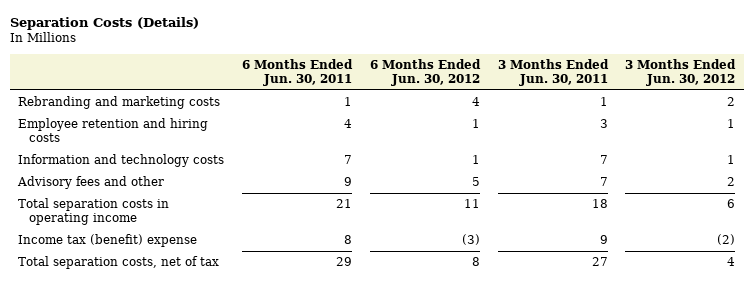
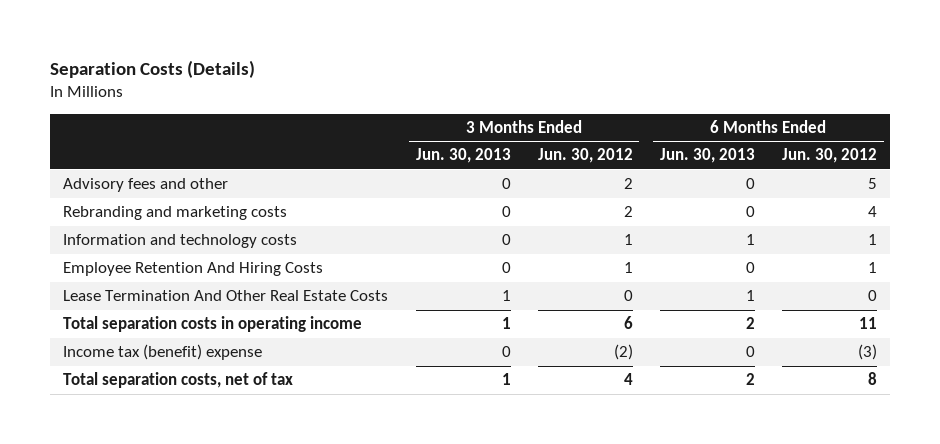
- | 6 Months Ended Jun. 30, 2011 | 6 Months Ended Jun. 30, 2012 | 3 Months Ended Jun. 30, 2011 | 3 Months Ended Jun. 30, 2012
+ | 3 Months Ended Jun. 30, 2013 | 3 Months Ended Jun. 30, 2012 | 6 Months Ended Jun. 30, 2013 | 6 Months Ended Jun. 30, 2012
moved up: Advisory fees and other | 0 | 2 | 0 | 5
- Employee retention and hiring costs | 4 | 1 | 3 | 1
+ Employee Retention And Hiring Costs | 0 | 1 | 0 | 1
+ Lease Termination And Other Real Estate Costs | 1 | 0 | 1 | 0

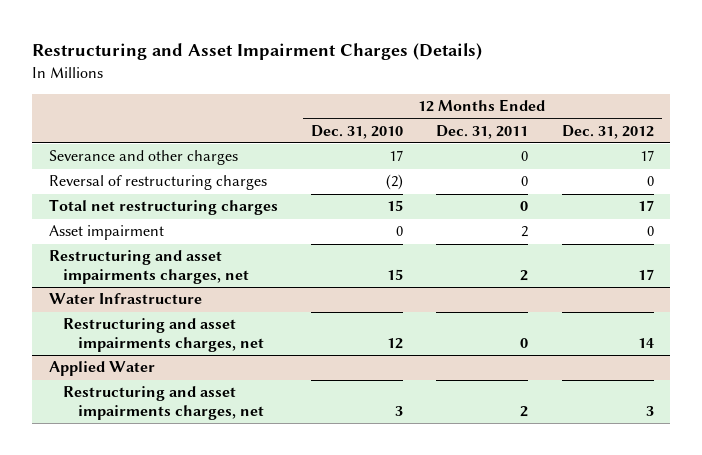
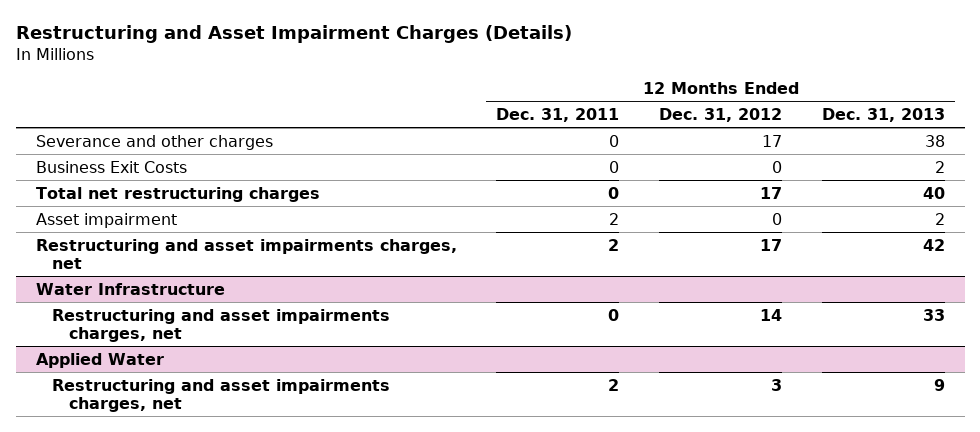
- | 12 Months Ended Dec. 31, 2010 | 12 Months Ended Dec. 31, 2011 | 12 Months Ended Dec. 31, 2012
+ | 12 Months Ended Dec. 31, 2011 | 12 Months Ended Dec. 31, 2012 | 12 Months Ended Dec. 31, 2013
- Reversal of restructuring charges | (2) | 0 | 0
+ Business Exit Costs | 0 | 0 | 2

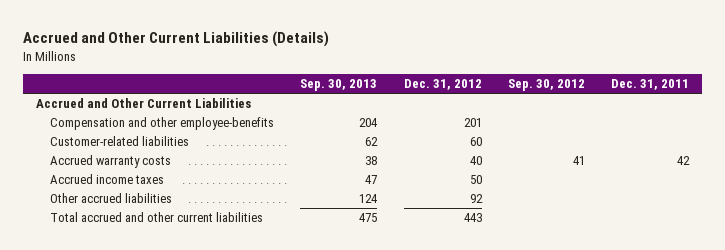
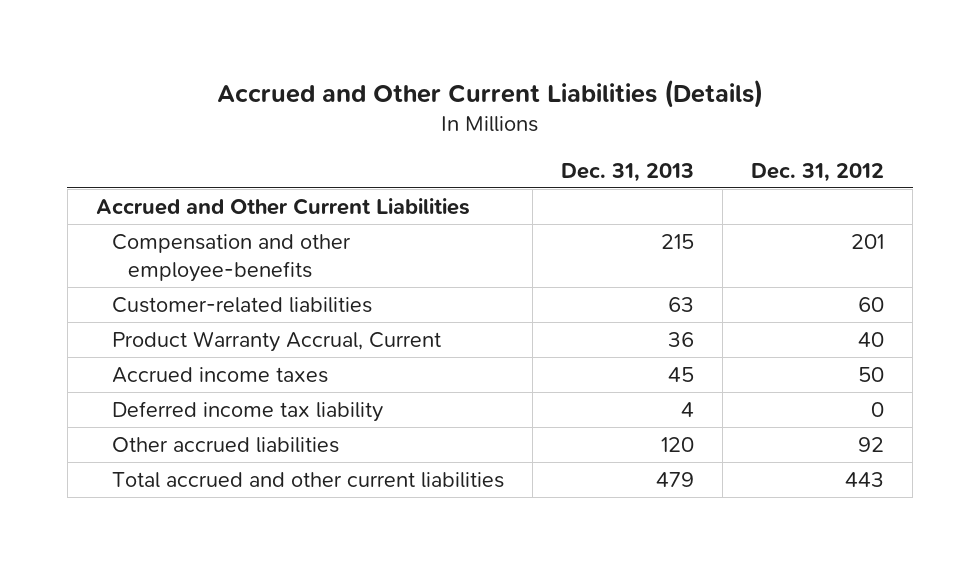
- | Sep. 30, 2013 | Dec. 31, 2012 | Sep. 30, 2012 | Dec. 31, 2011
+ | Dec. 31, 2013 | Dec. 31, 2012
- Accrued warranty costs | 38 | 40 | 41 | 42
+ Product Warranty Accrual, Current | 36 | 40
+ Deferred income tax liability | 4 | 0

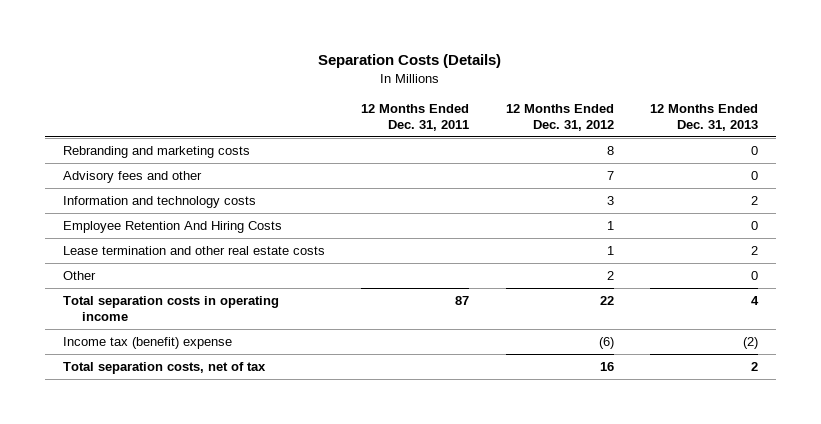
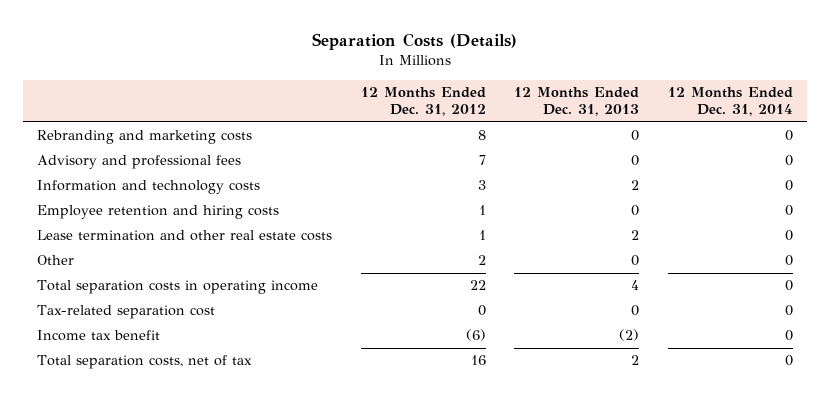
- | 12 Months Ended Dec. 31, 2011 | 12 Months Ended Dec. 31, 2012 | 12 Months Ended Dec. 31, 2013
+ | 12 Months Ended Dec. 31, 2012 | 12 Months Ended Dec. 31, 2013 | 12 Months Ended Dec. 31, 2014
- Advisory fees and other | | 7 | 0
+ Advisory and professional fees | 7 | 0 | 0
- Employee Retention And Hiring Costs | | 1 | 0
+ Employee retention and hiring costs | 1 | 0 | 0
- Income tax (benefit) expense | | (6) | (2)
+ Tax-related separation cost | 0 | 0 | 0
+ Income tax benefit | (6) | (2) | 0

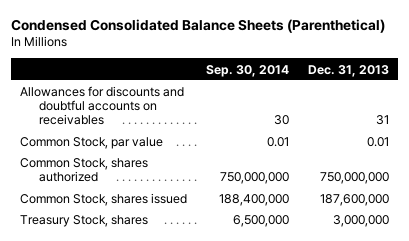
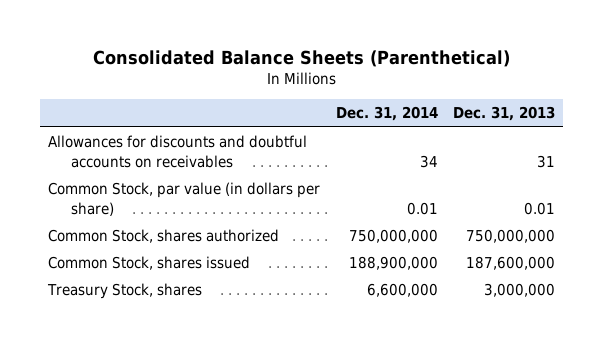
- Condensed Consolidated Balance Sheets (Parenthetical)
+ Consolidated Balance Sheets (Parenthetical)
- | Sep. 30, 2014 | Dec. 31, 2013
+ | Dec. 31, 2014 | Dec. 31, 2013
- Common Stock, par value | 0.01 | 0.01
+ Common Stock, par value (in dollars per share) | 0.01 | 0.01

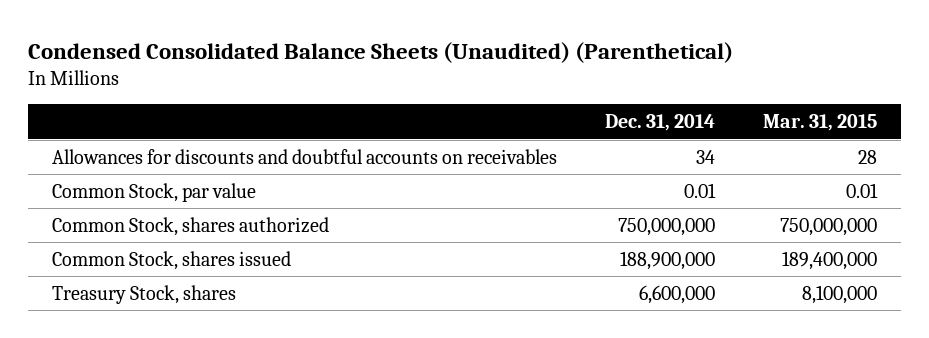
- Consolidated Balance Sheets (Parenthetical)
+ Condensed Consolidated Balance Sheets (Unaudited) (Parenthetical)
- | Dec. 31, 2014 | Dec. 31, 2013
+ | Dec. 31, 2014 | Mar. 31, 2015
- Common Stock, par value (in dollars per share) | 0.01 | 0.01
+ Common Stock, par value | 0.01 | 0.01

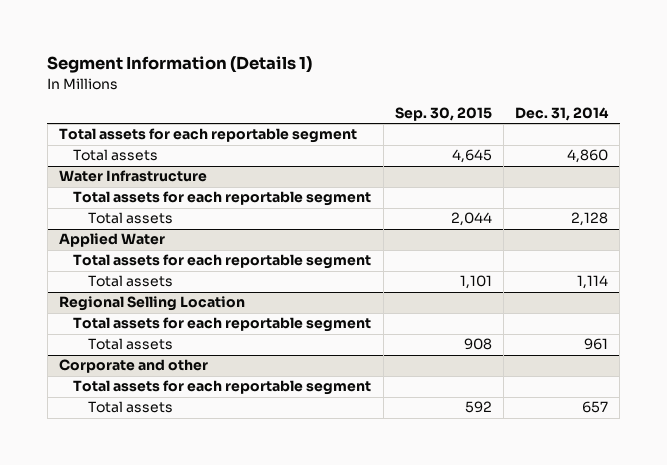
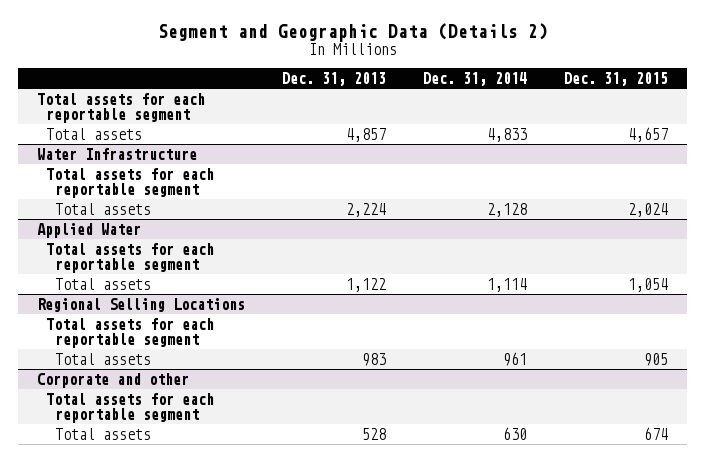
- Segment Information (Details 1)
+ Segment and Geographic Data (Details 2)
- | Sep. 30, 2015 | Dec. 31, 2014
+ | Dec. 31, 2013 | Dec. 31, 2014 | Dec. 31, 2015
- Total assets | 4,645 | 4,860
+ Total assets | 4,857 | 4,833 | 4,657
- Regional Selling Location
+ Regional Selling Locations
@ Corporate and other
- Total assets | 592 | 657
+ Total assets | 528 | 630 | 674

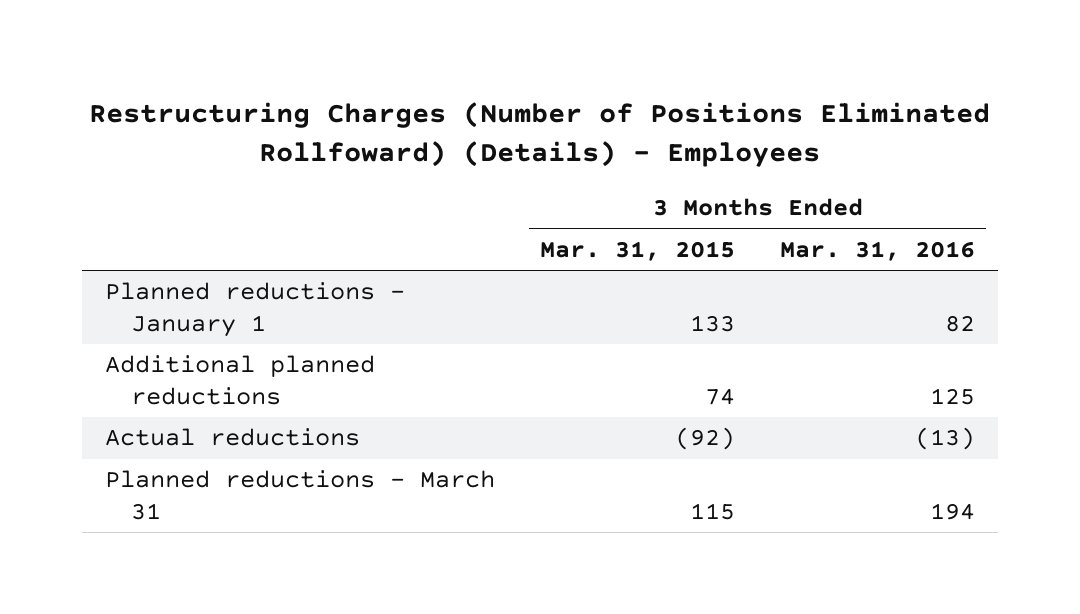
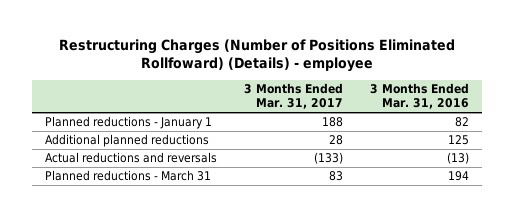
- Restructuring Charges (Number of Positions Eliminated Rollfoward) (Details) - Employees
+ Restructuring Charges (Number of Positions Eliminated Rollfoward) (Details) - employee
- | 3 Months Ended Mar. 31, 2015 | 3 Months Ended Mar. 31, 2016
+ | 3 Months Ended Mar. 31, 2017 | 3 Months Ended Mar. 31, 2016
- Actual reductions | (92) | (13)
+ Actual reductions and reversals | (133) | (13)

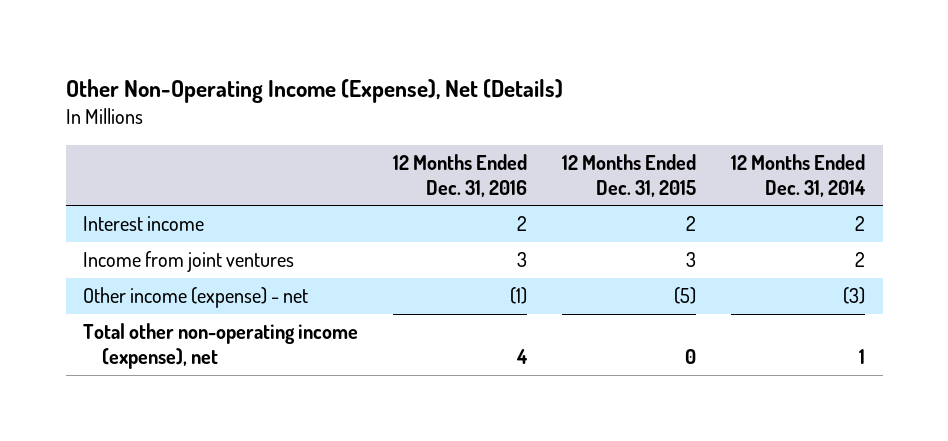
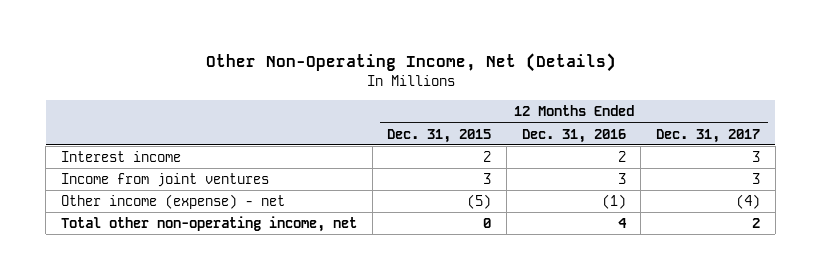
- Other Non-Operating Income (Expense), Net (Details)
+ Other Non-Operating Income, Net (Details)
- | 12 Months Ended Dec. 31, 2016 | 12 Months Ended Dec. 31, 2015 | 12 Months Ended Dec. 31, 2014
+ | 12 Months Ended Dec. 31, 2015 | 12 Months Ended Dec. 31, 2016 | 12 Months Ended Dec. 31, 2017
- Total other non-operating income (expense), net | 4 | 0 | 1
+ Total other non-operating income, net | 0 | 4 | 2

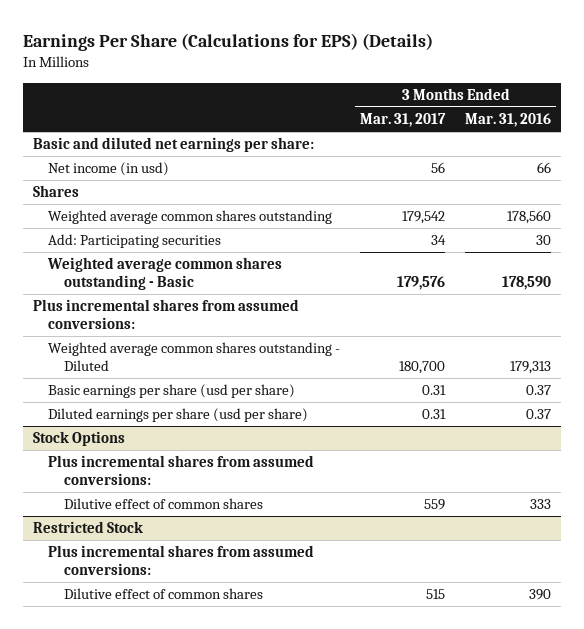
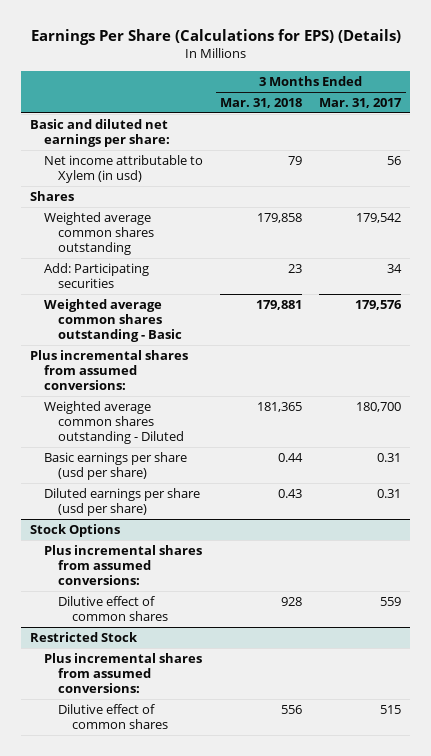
- | 3 Months Ended Mar. 31, 2017 | 3 Months Ended Mar. 31, 2016
+ | 3 Months Ended Mar. 31, 2018 | 3 Months Ended Mar. 31, 2017
- Net income (in usd) | 56 | 66
+ Net income attributable to Xylem (in usd) | 79 | 56

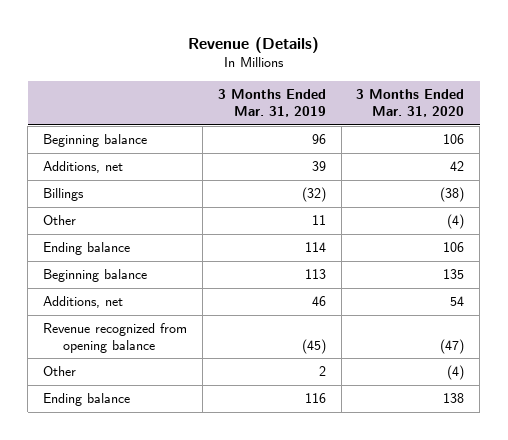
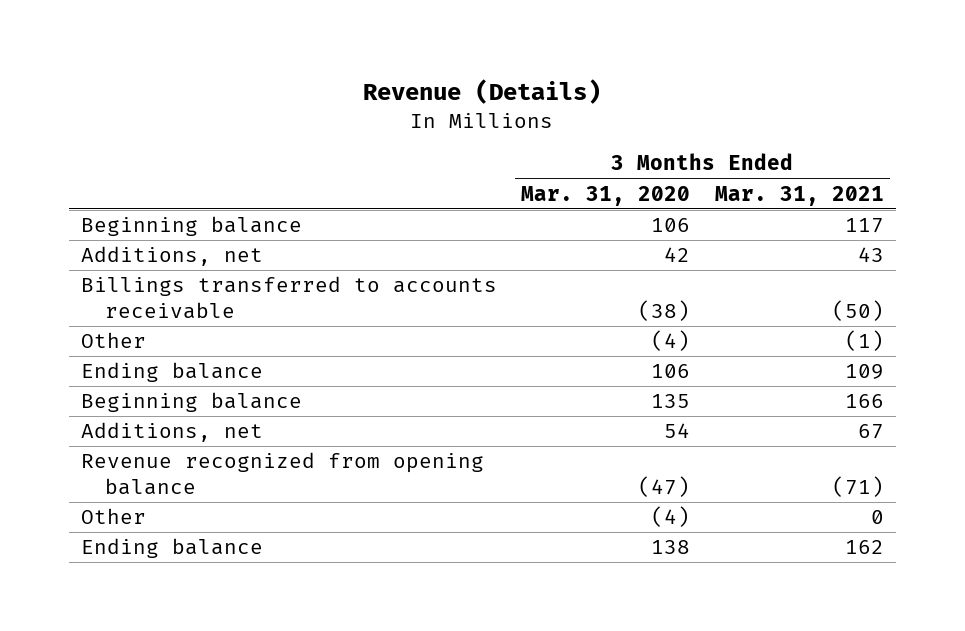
- | 3 Months Ended Mar. 31, 2019 | 3 Months Ended Mar. 31, 2020
+ | 3 Months Ended Mar. 31, 2020 | 3 Months Ended Mar. 31, 2021
- Billings | (32) | (38)
+ Billings transferred to accounts receivable | (38) | (50)

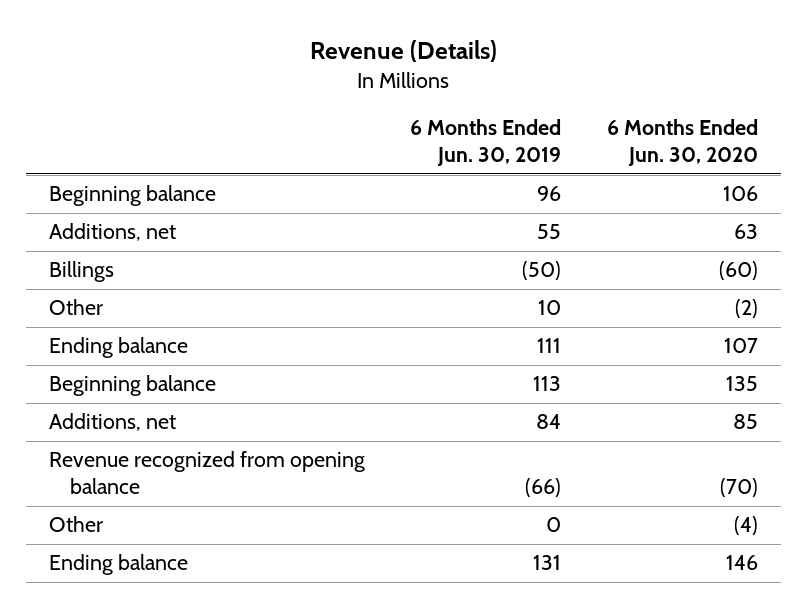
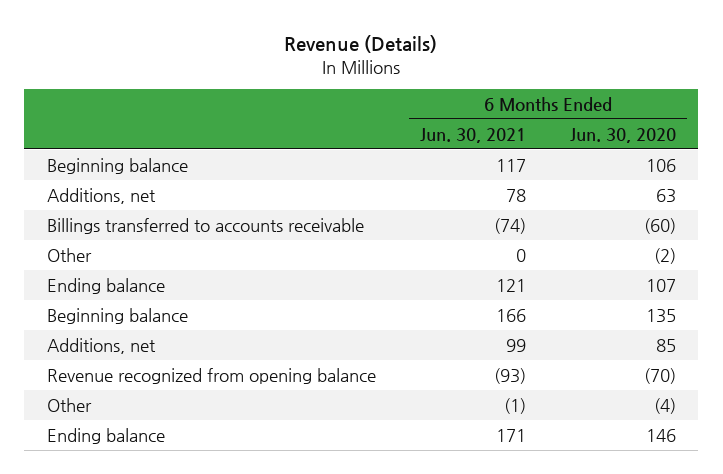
- | 6 Months Ended Jun. 30, 2019 | 6 Months Ended Jun. 30, 2020
+ | 6 Months Ended Jun. 30, 2021 | 6 Months Ended Jun. 30, 2020
- Billings | (50) | (60)
+ Billings transferred to accounts receivable | (74) | (60)

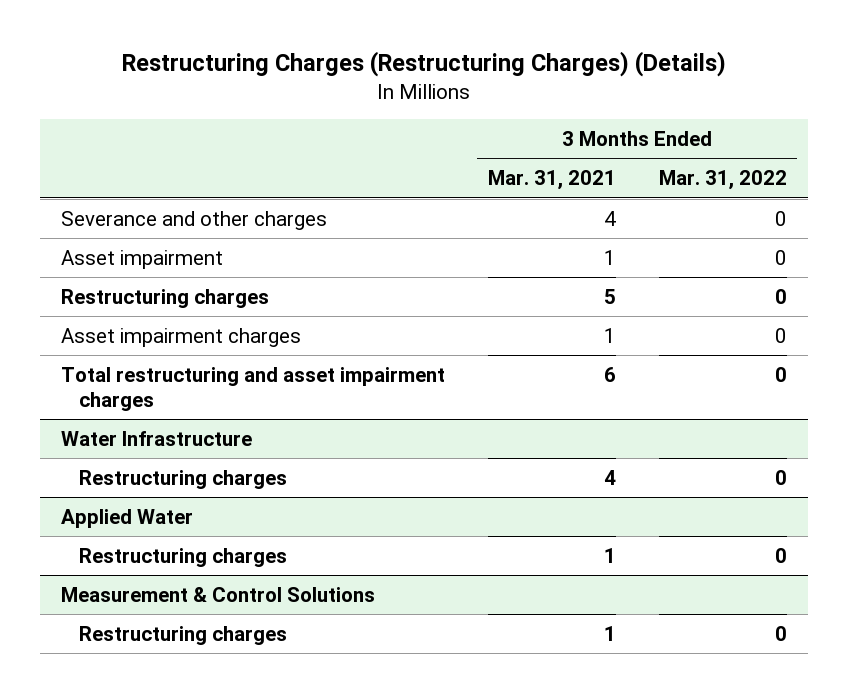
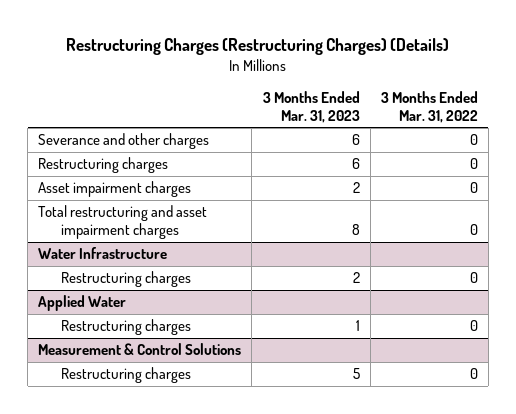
- | 3 Months Ended Mar. 31, 2021 | 3 Months Ended Mar. 31, 2022
+ | 3 Months Ended Mar. 31, 2023 | 3 Months Ended Mar. 31, 2022
- Asset impairment | 1 | 0

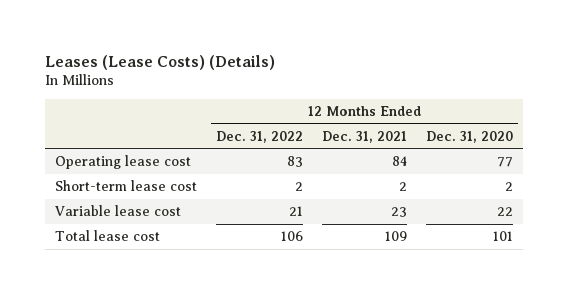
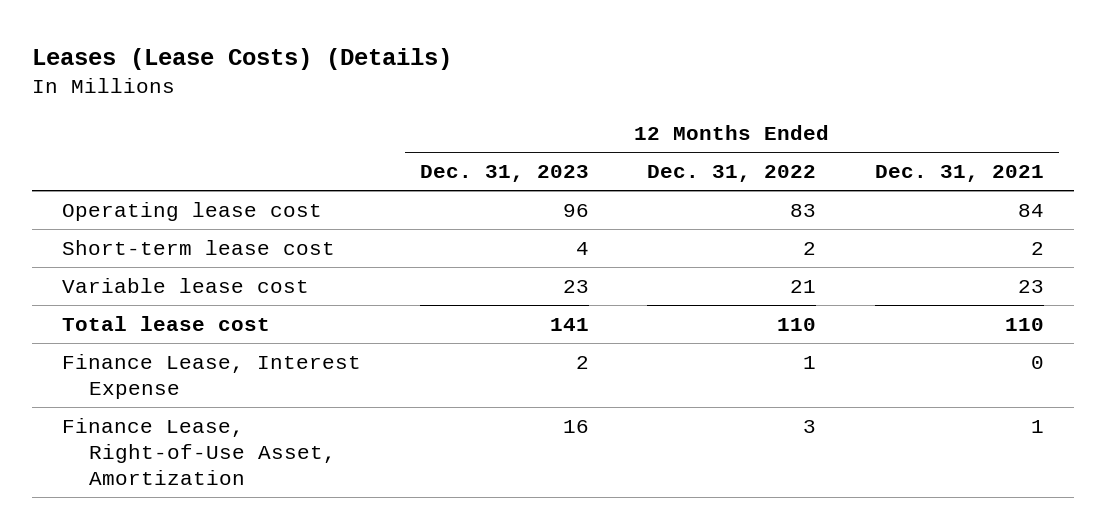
- | 12 Months Ended Dec. 31, 2022 | 12 Months Ended Dec. 31, 2021 | 12 Months Ended Dec. 31, 2020
+ | 12 Months Ended Dec. 31, 2023 | 12 Months Ended Dec. 31, 2022 | 12 Months Ended Dec. 31, 2021
- Total lease cost | 106 | 109 | 101
+ Total lease cost | 141 | 110 | 110
+ Finance Lease, Interest Expense | 2 | 1 | 0
+ Finance Lease, Right-of-Use Asset, Amortization | 16 | 3 | 1

